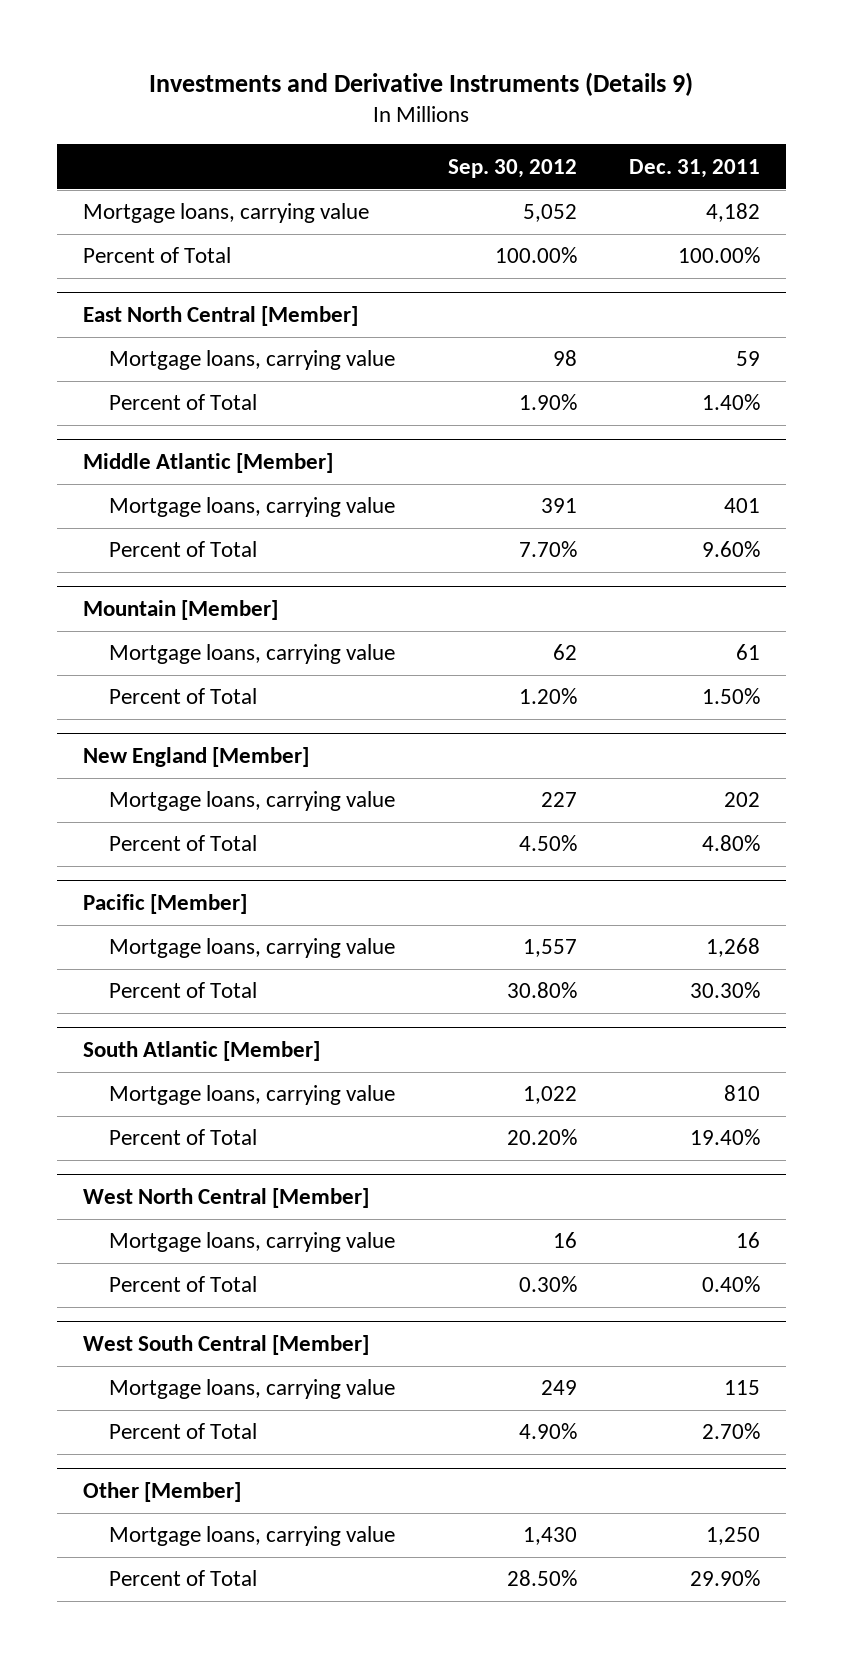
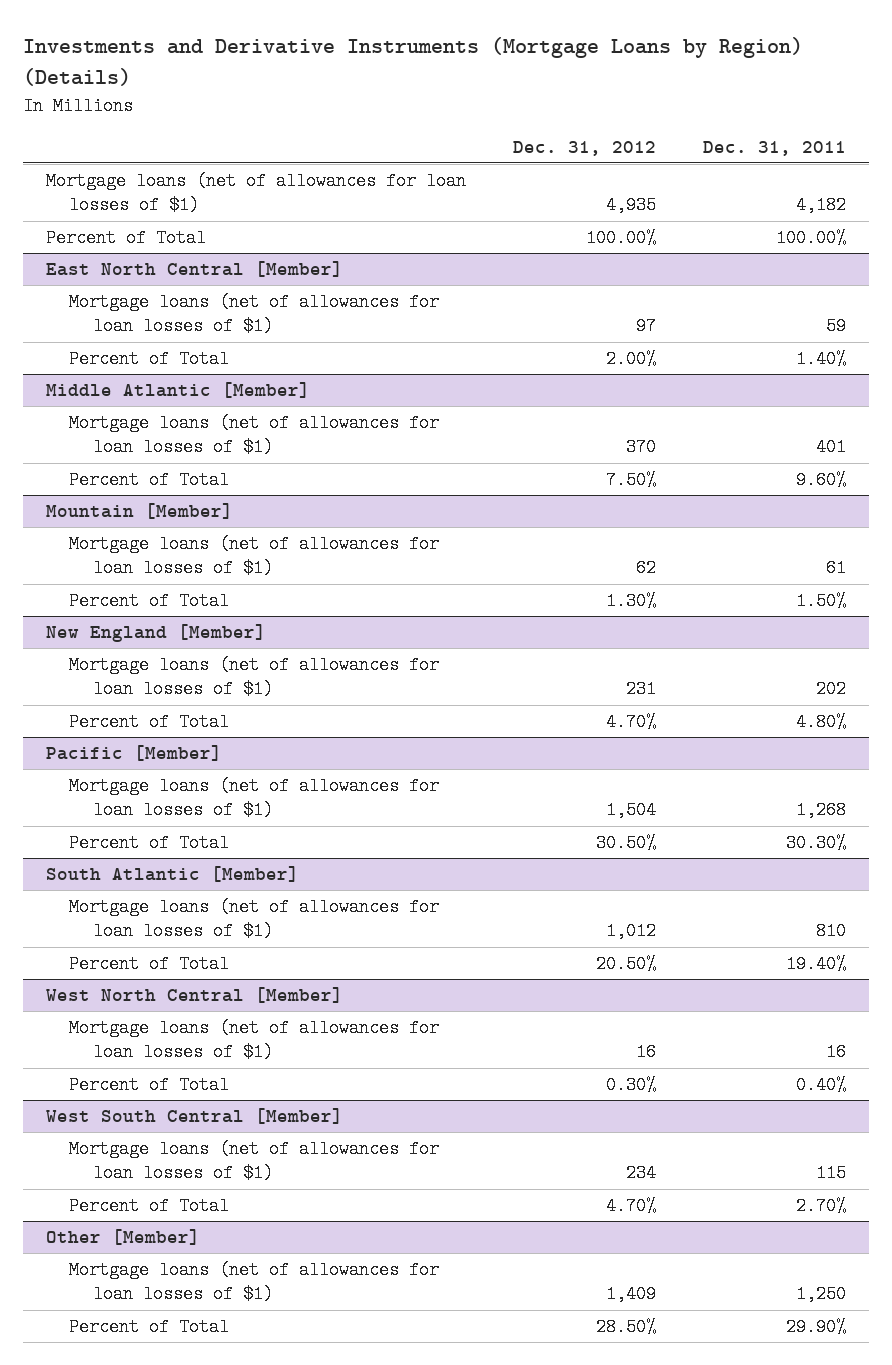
- Investments and Derivative Instruments (Details 9)
+ Investments and Derivative Instruments (Mortgage Loans by Region) (Details)
- | Sep. 30, 2012 | Dec. 31, 2011
+ | Dec. 31, 2012 | Dec. 31, 2011
- Mortgage loans, carrying value | 5,052 | 4,182
+ Mortgage loans (net of allowances for loan losses of $1) | 4,935 | 4,182
@ East North Central [Member]
- Mortgage loans, carrying value | 98 | 59
+ Mortgage loans (net of allowances for loan losses of $1) | 97 | 59
@ Middle Atlantic [Member]
- Mortgage loans, carrying value | 391 | 401
+ Mortgage loans (net of allowances for loan losses of $1) | 370 | 401
@ Mountain [Member]
- Mortgage loans, carrying value | 62 | 61
+ Mortgage loans (net of allowances for loan losses of $1) | 62 | 61
@ New England [Member]
- Mortgage loans, carrying value | 227 | 202
+ Mortgage loans (net of allowances for loan losses of $1) | 231 | 202
@ Pacific [Member]
- Mortgage loans, carrying value | 1,557 | 1,268
+ Mortgage loans (net of allowances for loan losses of $1) | 1,504 | 1,268
@ South Atlantic [Member]
- Mortgage loans, carrying value | 1,022 | 810
+ Mortgage loans (net of allowances for loan losses of $1) | 1,012 | 810
@ West North Central [Member]
- Mortgage loans, carrying value | 16 | 16
+ Mortgage loans (net of allowances for loan losses of $1) | 16 | 16
@ West South Central [Member]
- Mortgage loans, carrying value | 249 | 115
+ Mortgage loans (net of allowances for loan losses of $1) | 234 | 115
@ Other [Member]
- Mortgage loans, carrying value | 1,430 | 1,250
+ Mortgage loans (net of allowances for loan losses of $1) | 1,409 | 1,250

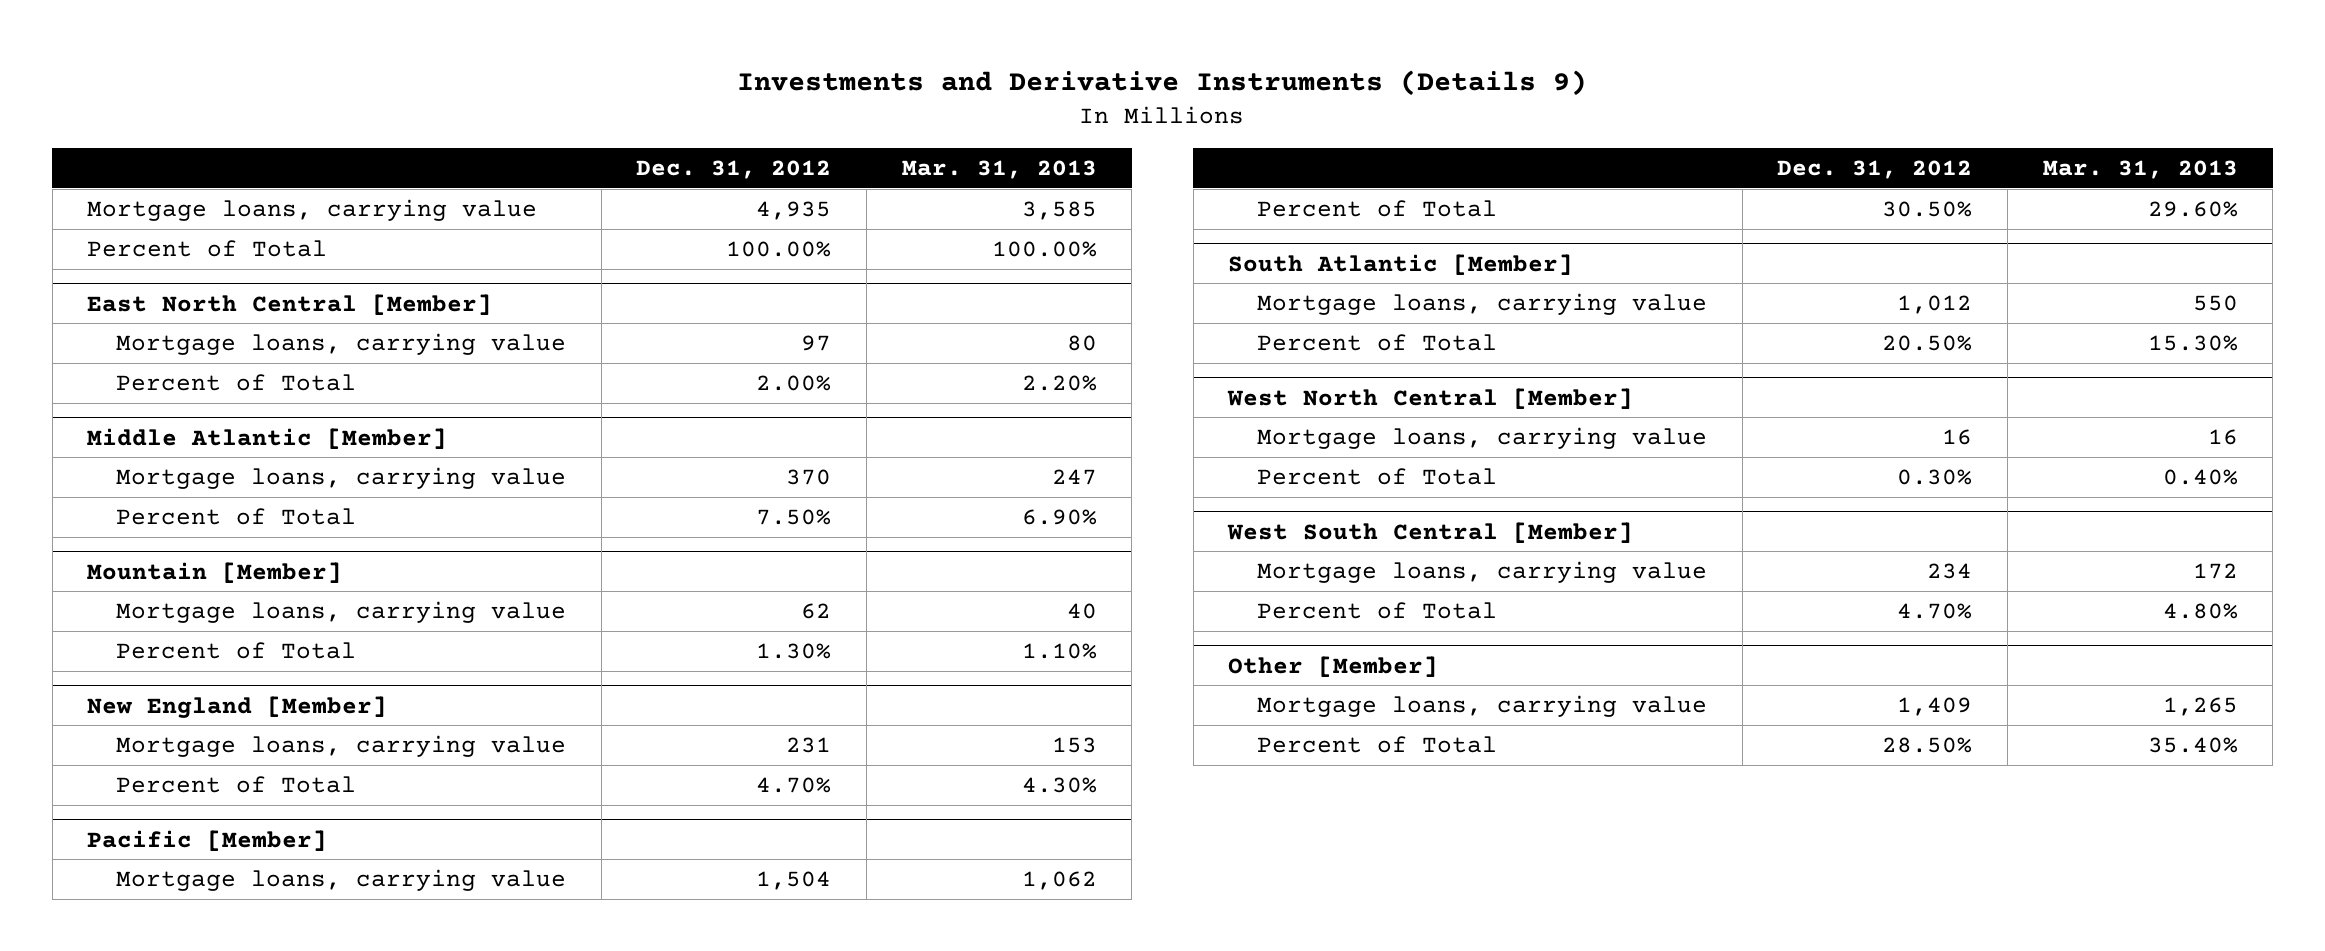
- Investments and Derivative Instruments (Mortgage Loans by Region) (Details)
+ Investments and Derivative Instruments (Details 9)
- | Dec. 31, 2012 | Dec. 31, 2011
+ | Dec. 31, 2012 | Mar. 31, 2013
- Mortgage loans (net of allowances for loan losses of $1) | 4,935 | 4,182
+ Mortgage loans, carrying value | 4,935 | 3,585
@ East North Central [Member]
- Mortgage loans (net of allowances for loan losses of $1) | 97 | 59
+ Mortgage loans, carrying value | 97 | 80
@ Middle Atlantic [Member]
- Mortgage loans (net of allowances for loan losses of $1) | 370 | 401
+ Mortgage loans, carrying value | 370 | 247
@ Mountain [Member]
- Mortgage loans (net of allowances for loan losses of $1) | 62 | 61
+ Mortgage loans, carrying value | 62 | 40
@ New England [Member]
- Mortgage loans (net of allowances for loan losses of $1) | 231 | 202
+ Mortgage loans, carrying value | 231 | 153
@ Pacific [Member]
- Mortgage loans (net of allowances for loan losses of $1) | 1,504 | 1,268
+ Mortgage loans, carrying value | 1,504 | 1,062
@ South Atlantic [Member]
- Mortgage loans (net of allowances for loan losses of $1) | 1,012 | 810
+ Mortgage loans, carrying value | 1,012 | 550
@ West North Central [Member]
- Mortgage loans (net of allowances for loan losses of $1) | 16 | 16
+ Mortgage loans, carrying value | 16 | 16
@ West South Central [Member]
- Mortgage loans (net of allowances for loan losses of $1) | 234 | 115
+ Mortgage loans, carrying value | 234 | 172
@ Other [Member]
- Mortgage loans (net of allowances for loan losses of $1) | 1,409 | 1,250
+ Mortgage loans, carrying value | 1,409 | 1,265

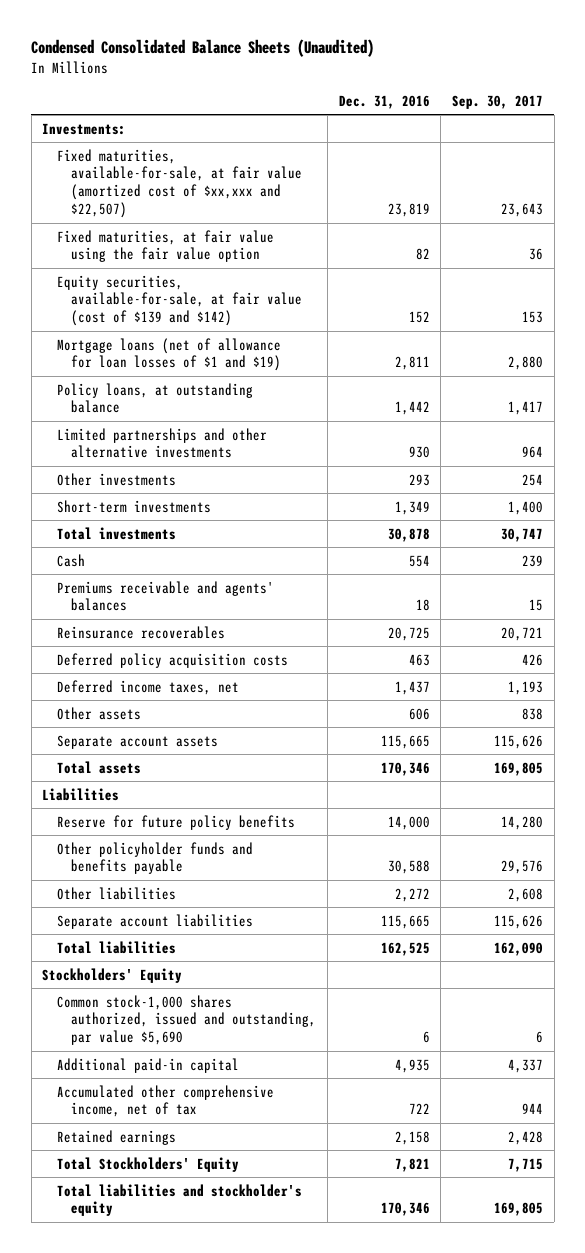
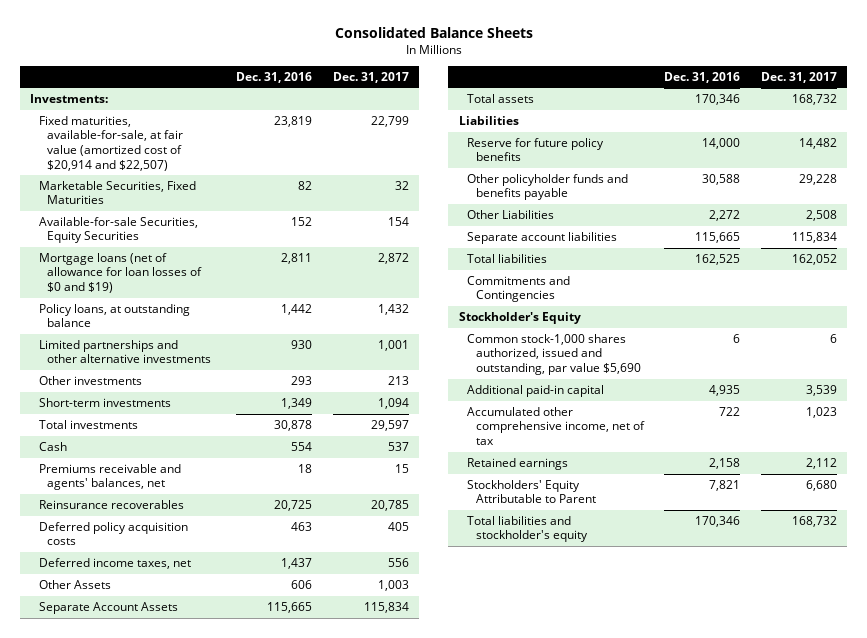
- Condensed Consolidated Balance Sheets (Unaudited)
+ Consolidated Balance Sheets
- | Dec. 31, 2016 | Sep. 30, 2017
+ | Dec. 31, 2016 | Dec. 31, 2017
- Fixed maturities, available-for-sale, at fair value (amortized cost of $xx,xxx and $22,507) | 23,819 | 23,643
- Fixed maturities, at fair value using the fair value option | 82 | 36
- Equity securities, available-for-sale, at fair value (cost of $139 and $142) | 152 | 153
- Mortgage loans (net of allowance for loan losses of $1 and $19) | 2,811 | 2,880
+ Fixed maturities, available-for-sale, at fair value (amortized cost of $20,914 and $22,507) | 23,819 | 22,799
+ Marketable Securities, Fixed Maturities | 82 | 32
+ Available-for-sale Securities, Equity Securities | 152 | 154
+ Mortgage loans (net of allowance for loan losses of $0 and $19) | 2,811 | 2,872
- Premiums receivable and agents' balances | 18 | 15
+ Premiums receivable and agents' balances, net | 18 | 15
- Other assets | 606 | 838
- Separate account assets | 115,665 | 115,626
+ Other Assets | 606 | 1,003
+ Separate Account Assets | 115,665 | 115,834
- Other liabilities | 2,272 | 2,608
+ Other Liabilities | 2,272 | 2,508
- Stockholders' Equity
+ Commitments and Contingencies
+ Stockholder's Equity
- Total Stockholders' Equity | 7,821 | 7,715
+ Stockholders' Equity Attributable to Parent | 7,821 | 6,680

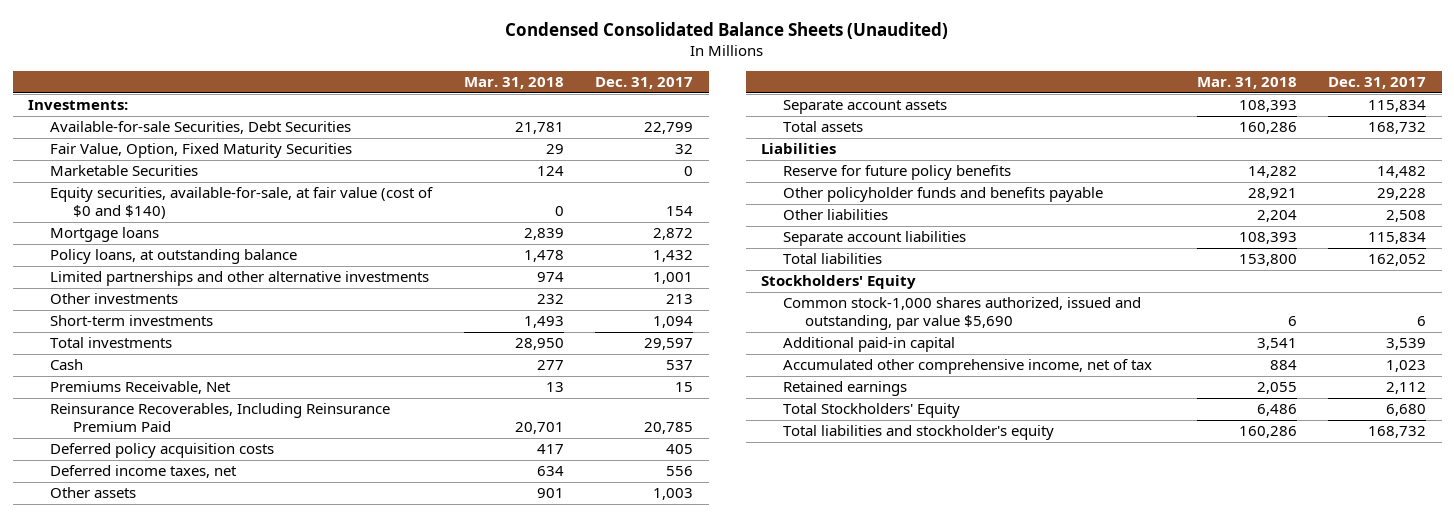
- Consolidated Balance Sheets
+ Condensed Consolidated Balance Sheets (Unaudited)
- | Dec. 31, 2016 | Dec. 31, 2017
+ | Mar. 31, 2018 | Dec. 31, 2017
- Fixed maturities, available-for-sale, at fair value (amortized cost of $20,914 and $22,507) | 23,819 | 22,799
- Marketable Securities, Fixed Maturities | 82 | 32
- Available-for-sale Securities, Equity Securities | 152 | 154
- Mortgage loans (net of allowance for loan losses of $0 and $19) | 2,811 | 2,872
+ Available-for-sale Securities, Debt Securities | 21,781 | 22,799
+ Fair Value, Option, Fixed Maturity Securities | 29 | 32
+ Marketable Securities | 124 | 0
+ Equity securities, available-for-sale, at fair value (cost of $0 and $140) | 0 | 154
+ Mortgage loans | 2,839 | 2,872
- Premiums receivable and agents' balances, net | 18 | 15
- Reinsurance recoverables | 20,725 | 20,785
+ Premiums Receivable, Net | 13 | 15
+ Reinsurance Recoverables, Including Reinsurance Premium Paid | 20,701 | 20,785
- Other Assets | 606 | 1,003
- Separate Account Assets | 115,665 | 115,834
+ Other assets | 901 | 1,003
+ Separate account assets | 108,393 | 115,834
- Other Liabilities | 2,272 | 2,508
+ Other liabilities | 2,204 | 2,508
- Commitments and Contingencies
- Stockholder's Equity
+ Stockholders' Equity
- Stockholders' Equity Attributable to Parent | 7,821 | 6,680
+ Total Stockholders' Equity | 6,486 | 6,680

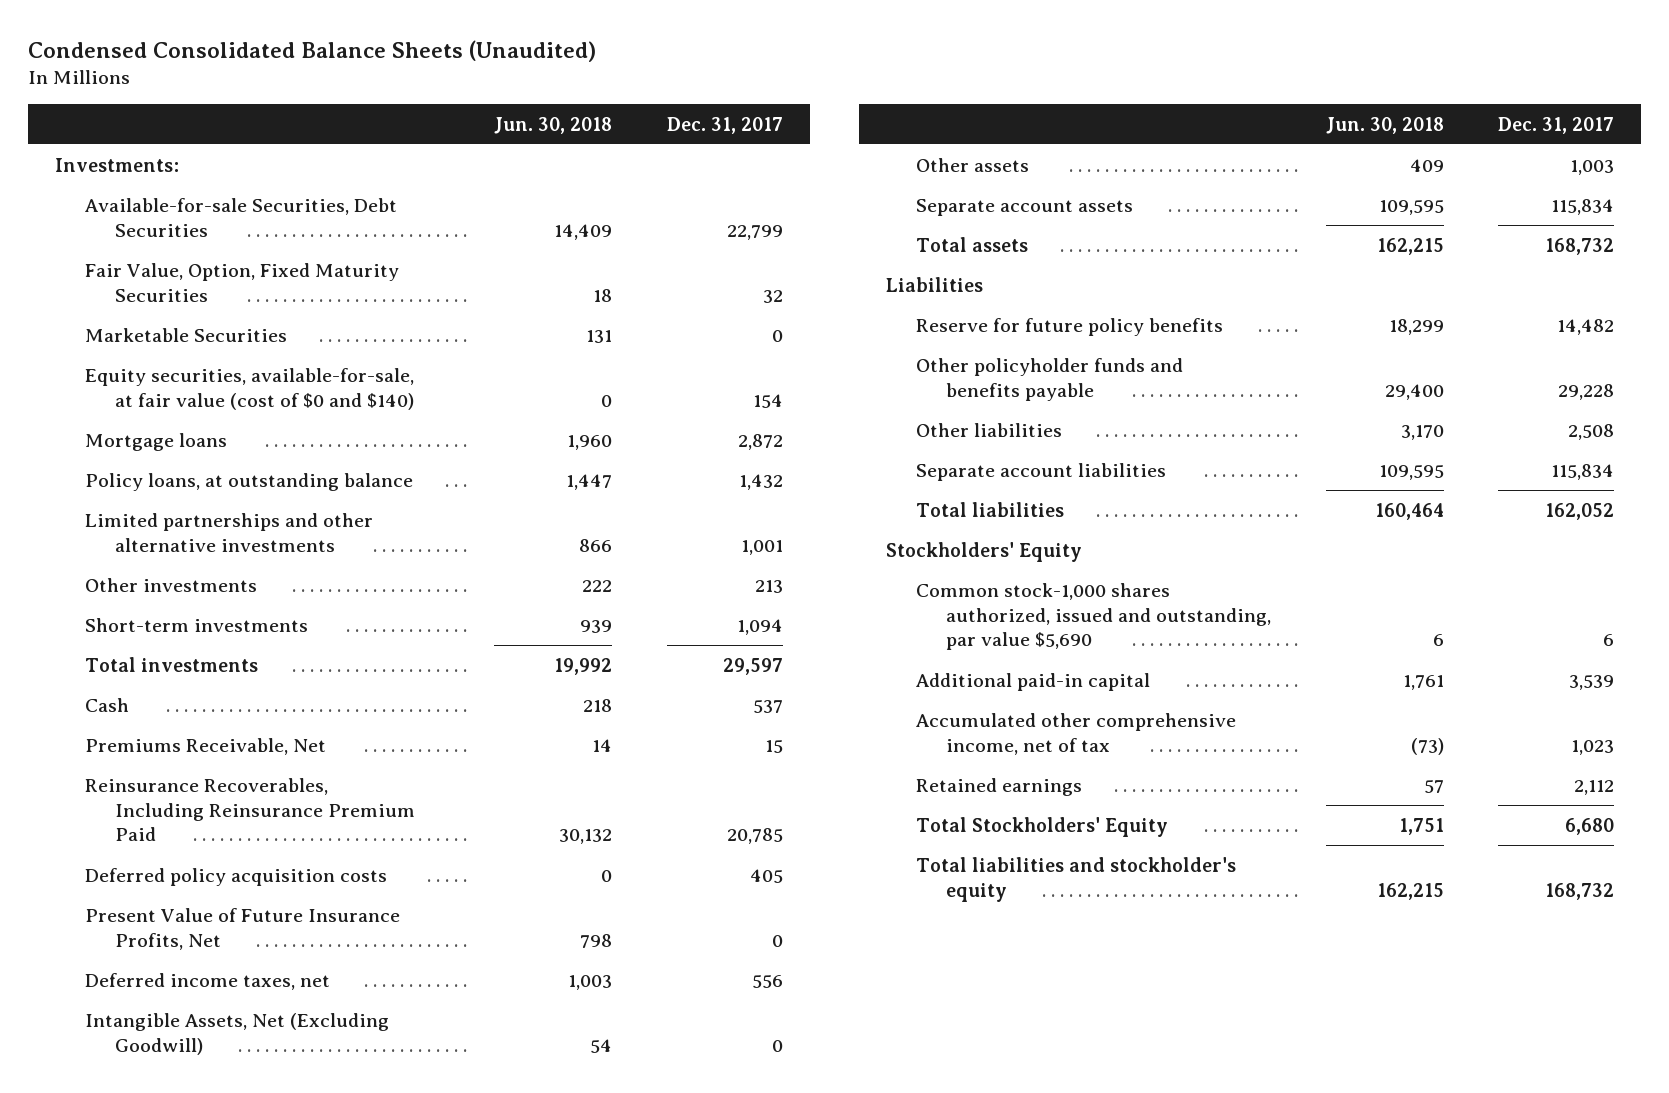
- | Mar. 31, 2018 | Dec. 31, 2017
+ | Jun. 30, 2018 | Dec. 31, 2017
+ Present Value of Future Insurance Profits, Net | 798 | 0
+ Intangible Assets, Net (Excluding Goodwill) | 54 | 0

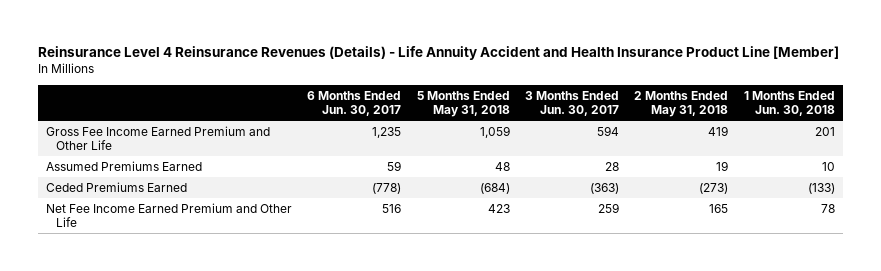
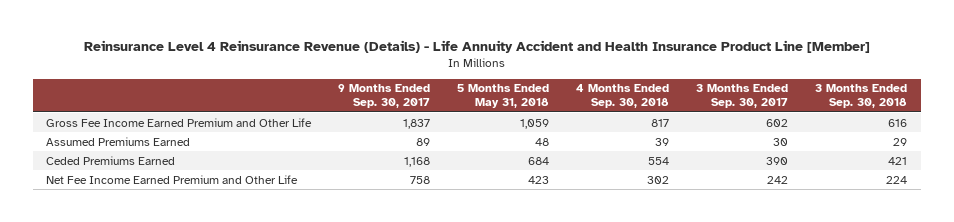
- Reinsurance Level 4 Reinsurance Revenues (Details) - Life Annuity Accident and Health Insurance Product Line [Member]
+ Reinsurance Level 4 Reinsurance Revenue (Details) - Life Annuity Accident and Health Insurance Product Line [Member]
- | 6 Months Ended Jun. 30, 2017 | 5 Months Ended May 31, 2018 | 3 Months Ended Jun. 30, 2017 | 2 Months Ended May 31, 2018 | 1 Months Ended Jun. 30, 2018
+ | 9 Months Ended Sep. 30, 2017 | 5 Months Ended May 31, 2018 | 4 Months Ended Sep. 30, 2018 | 3 Months Ended Sep. 30, 2017 | 3 Months Ended Sep. 30, 2018
- Ceded Premiums Earned | (778) | (684) | (363) | (273) | (133)
+ Ceded Premiums Earned | 1,168 | 684 | 554 | 390 | 421

